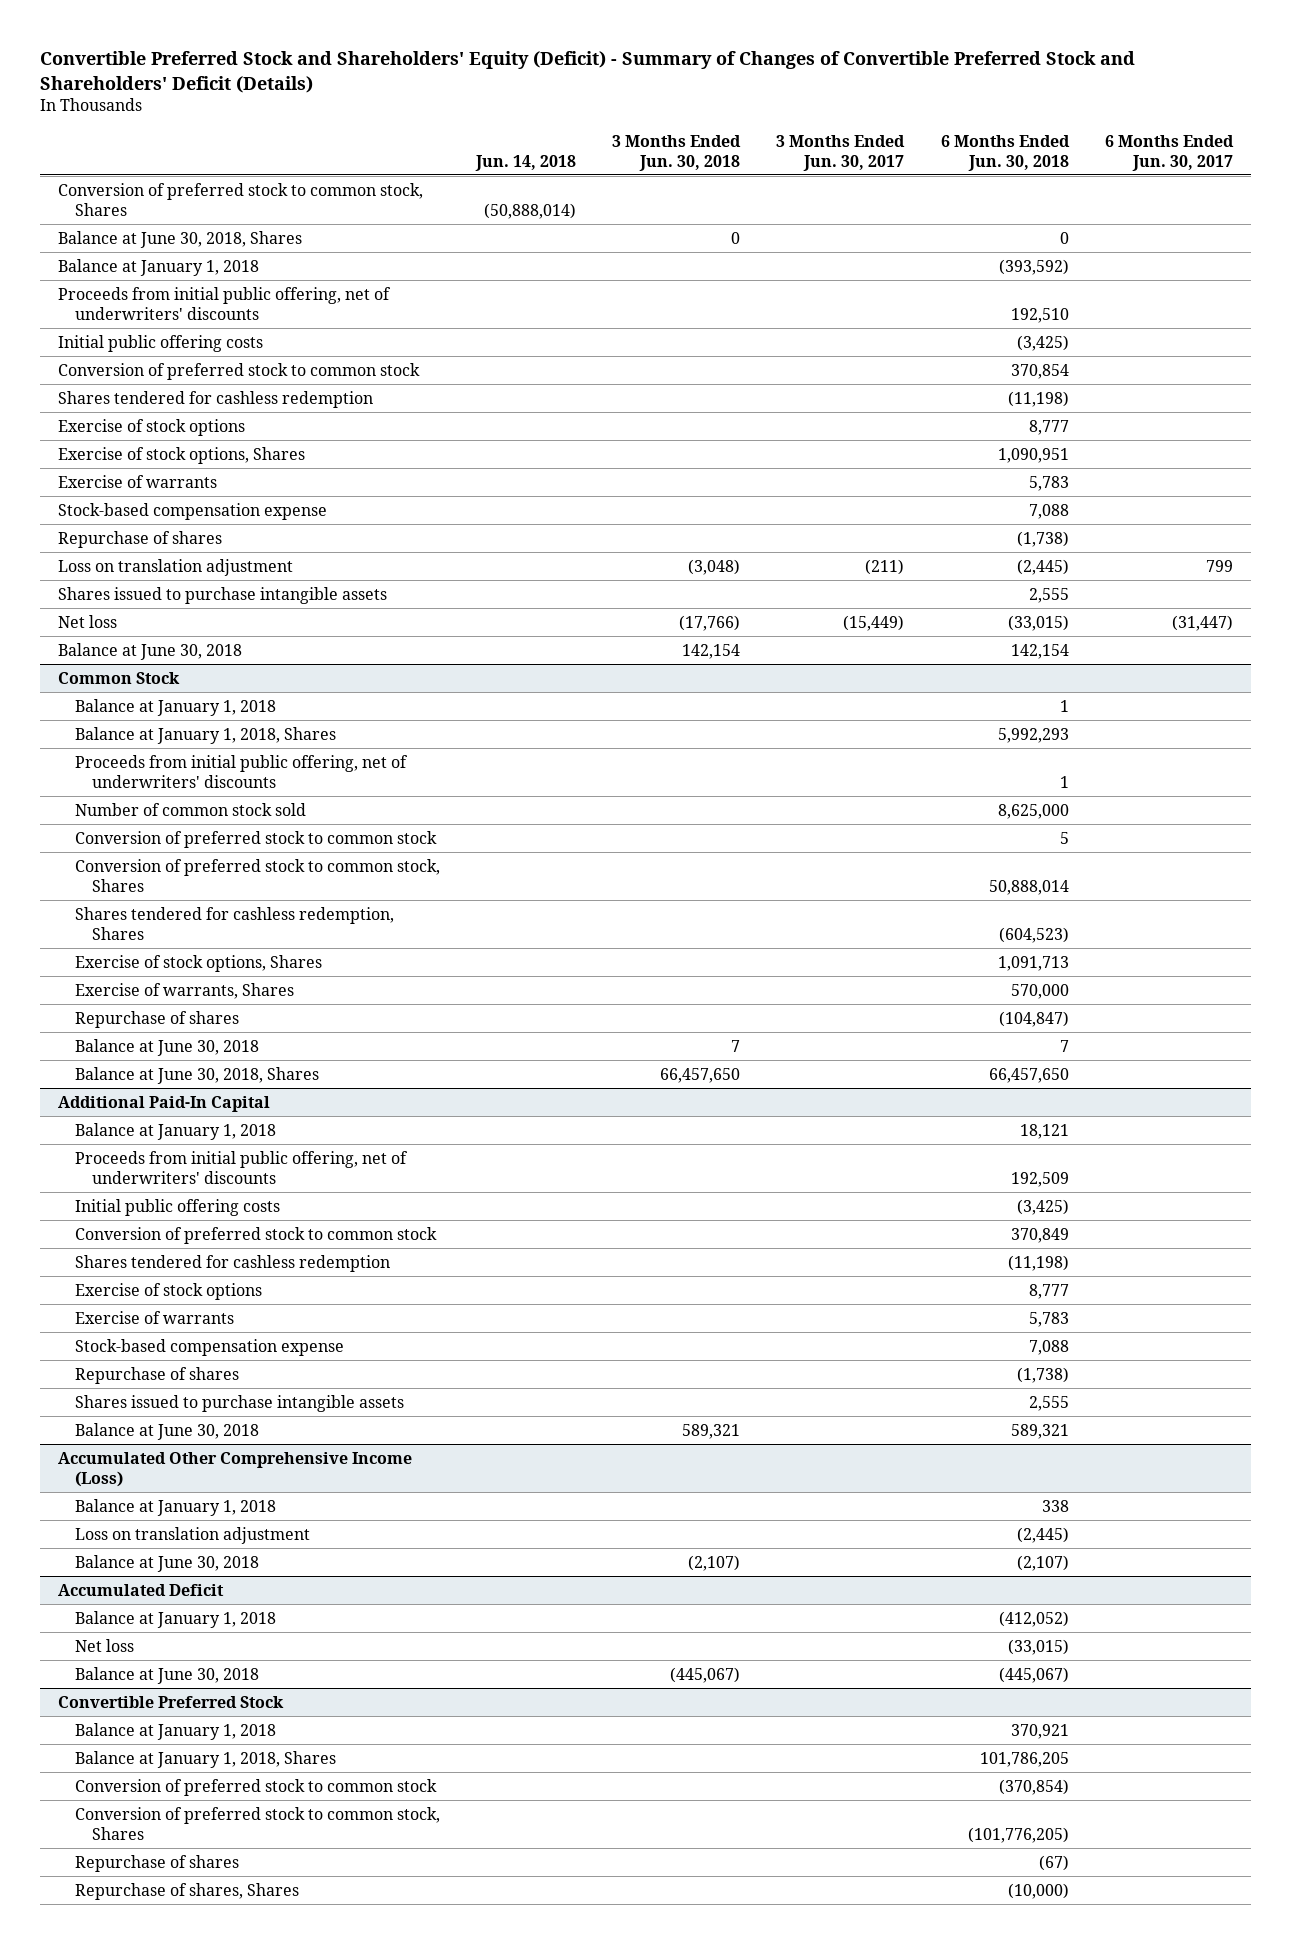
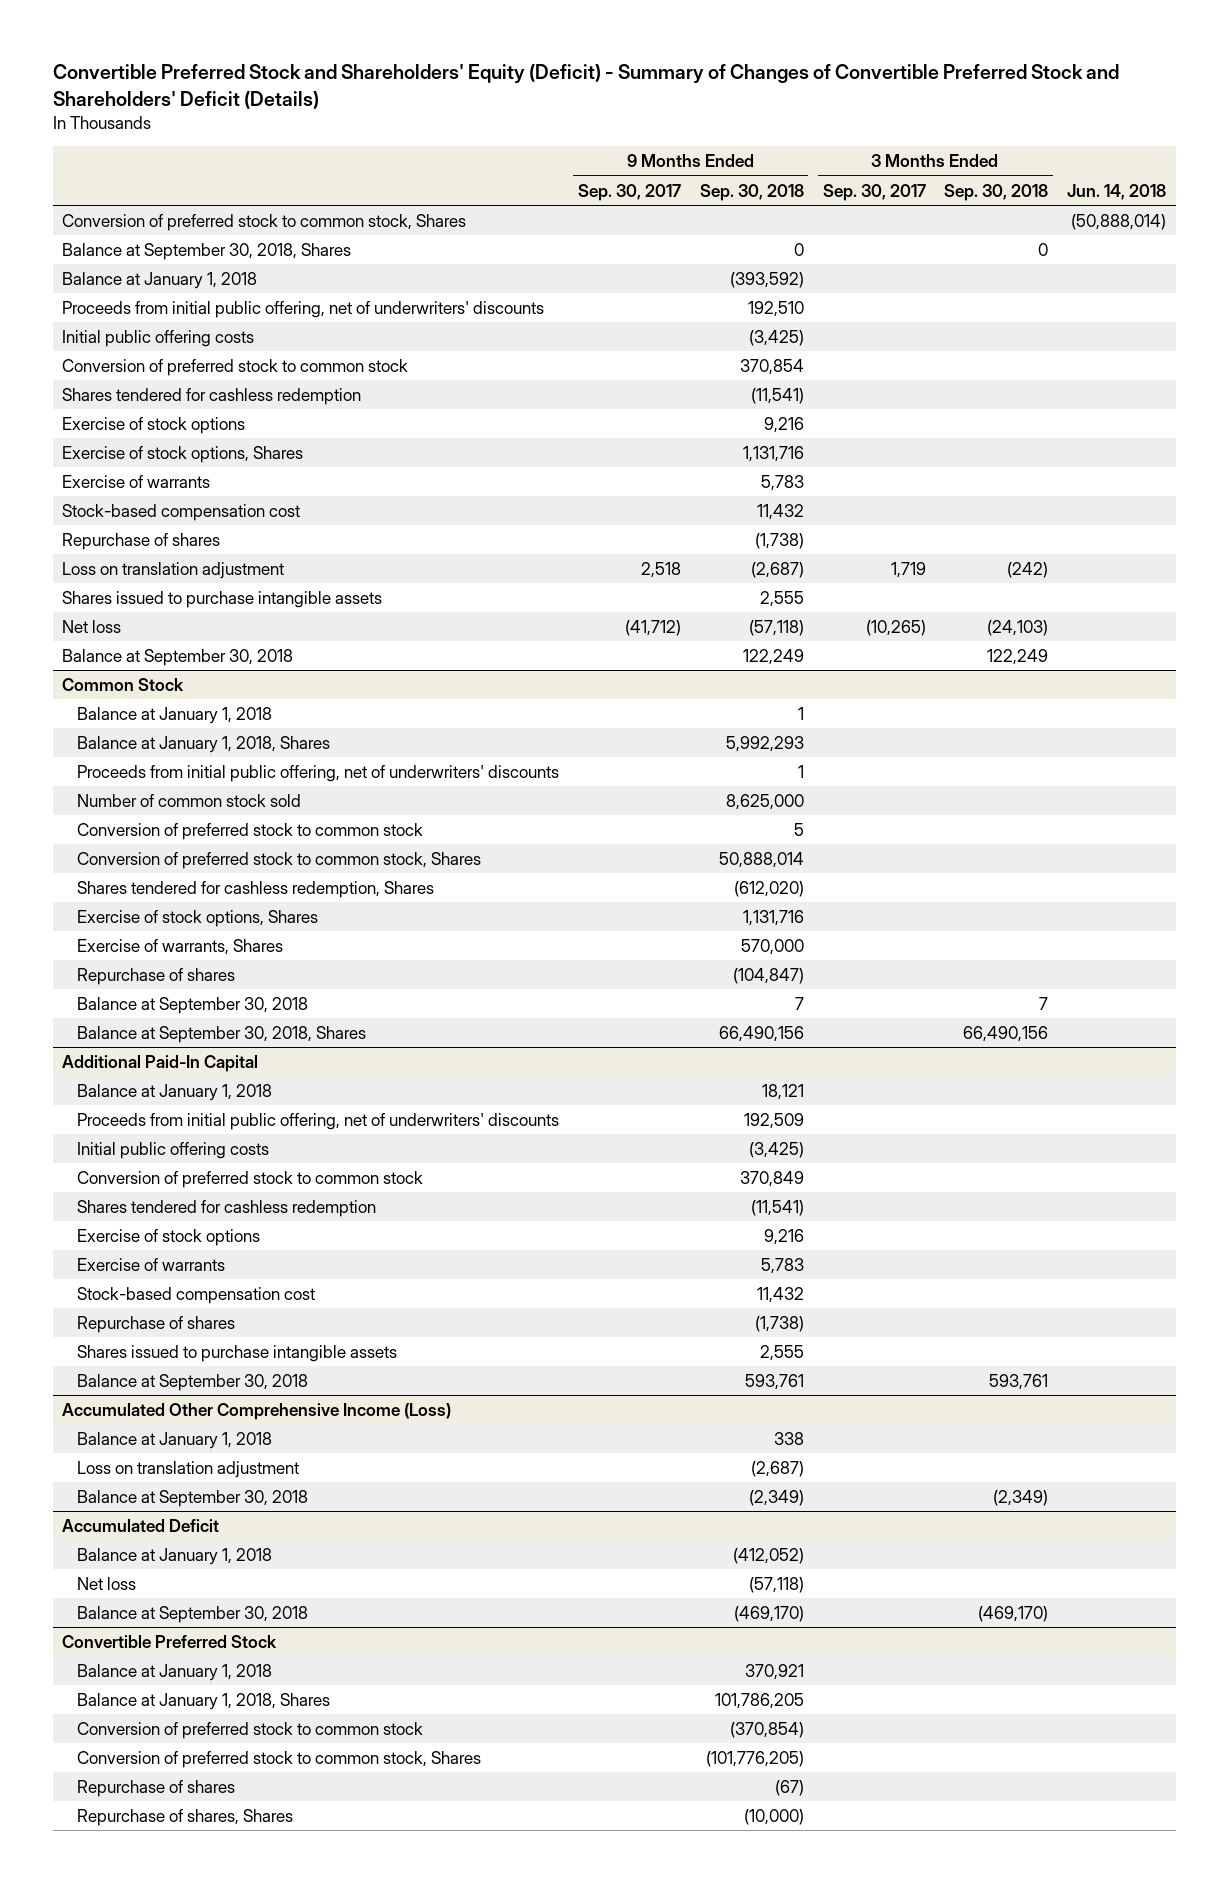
- | Jun. 14, 2018 | 3 Months Ended Jun. 30, 2018 | 3 Months Ended Jun. 30, 2017 | 6 Months Ended Jun. 30, 2018 | 6 Months Ended Jun. 30, 2017
+ | 9 Months Ended Sep. 30, 2017 | 9 Months Ended Sep. 30, 2018 | 3 Months Ended Sep. 30, 2017 | 3 Months Ended Sep. 30, 2018 | Jun. 14, 2018
- Balance at June 30, 2018, Shares | | 0 | | 0 |
+ Balance at September 30, 2018, Shares | | 0 | | 0 |
- Stock-based compensation expense | | | | 7,088 |
+ Stock-based compensation cost | | 11,432 | | |
- Balance at June 30, 2018 | | 142,154 | | 142,154 |
+ Balance at September 30, 2018 | | 122,249 | | 122,249 |
@ Common Stock
- Balance at June 30, 2018 | | 7 | | 7 |
- Balance at June 30, 2018, Shares | | 66,457,650 | | 66,457,650 |
+ Balance at September 30, 2018 | | 7 | | 7 |
+ Balance at September 30, 2018, Shares | | 66,490,156 | | 66,490,156 |
@ Additional Paid-In Capital
- Stock-based compensation expense | | | | 7,088 |
+ Stock-based compensation cost | | 11,432 | | |
- Balance at June 30, 2018 | | 589,321 | | 589,321 |
+ Balance at September 30, 2018 | | 593,761 | | 593,761 |
@ Accumulated Other Comprehensive Income (Loss)
- Balance at June 30, 2018 | | (2,107) | | (2,107) |
+ Balance at September 30, 2018 | | (2,349) | | (2,349) |
@ Accumulated Deficit
- Balance at June 30, 2018 | | (445,067) | | (445,067) |
+ Balance at September 30, 2018 | | (469,170) | | (469,170) |

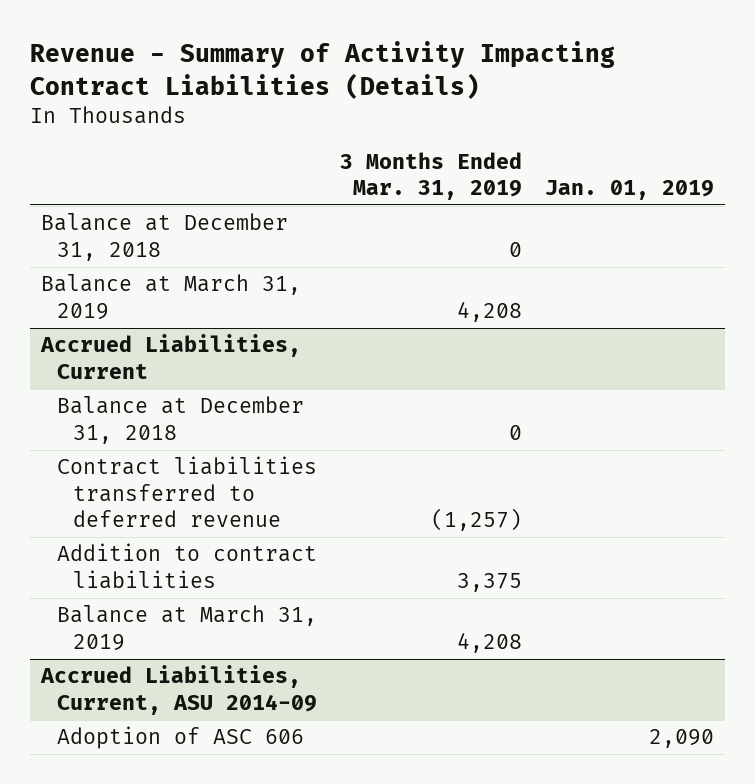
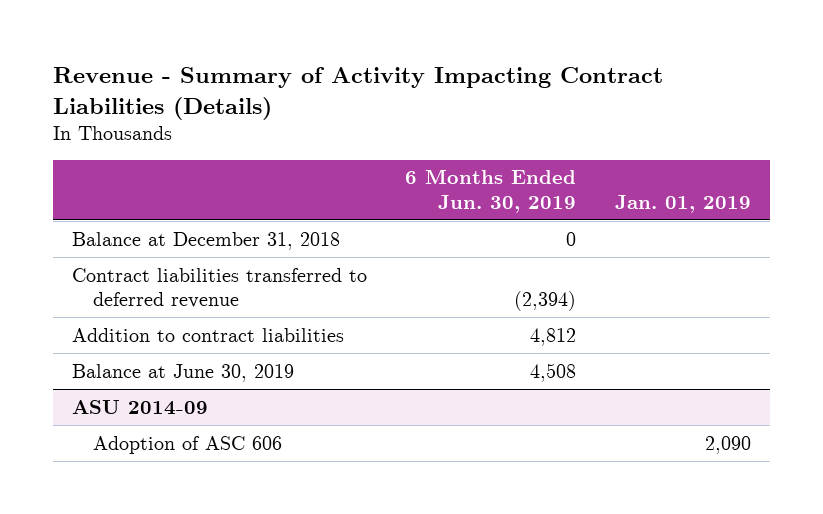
- | 3 Months Ended Mar. 31, 2019 | Jan. 01, 2019
+ | 6 Months Ended Jun. 30, 2019 | Jan. 01, 2019
- Balance at March 31, 2019 | 4,208 |
- Accrued Liabilities, Current
- Balance at December 31, 2018 | 0 |
- Contract liabilities transferred to deferred revenue | (1,257) |
- Addition to contract liabilities | 3,375 |
- Balance at March 31, 2019 | 4,208 |
- Accrued Liabilities, Current, ASU 2014-09
+ Contract liabilities transferred to deferred revenue | (2,394) |
+ Addition to contract liabilities | 4,812 |
+ Balance at June 30, 2019 | 4,508 |
+ ASU 2014-09

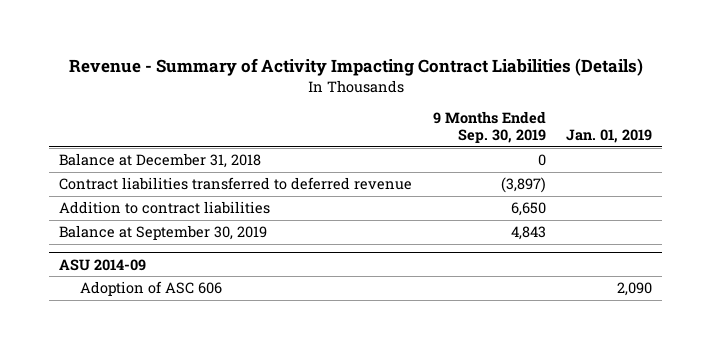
- | 6 Months Ended Jun. 30, 2019 | Jan. 01, 2019
+ | 9 Months Ended Sep. 30, 2019 | Jan. 01, 2019
- Balance at June 30, 2019 | 4,508 |
+ Balance at September 30, 2019 | 4,843 |

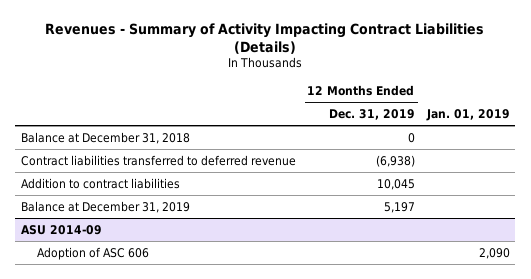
- Revenue - Summary of Activity Impacting Contract Liabilities (Details)
+ Revenues - Summary of Activity Impacting Contract Liabilities (Details)
- | 9 Months Ended Sep. 30, 2019 | Jan. 01, 2019
+ | 12 Months Ended Dec. 31, 2019 | Jan. 01, 2019
- Balance at September 30, 2019 | 4,843 |
+ Balance at December 31, 2019 | 5,197 |

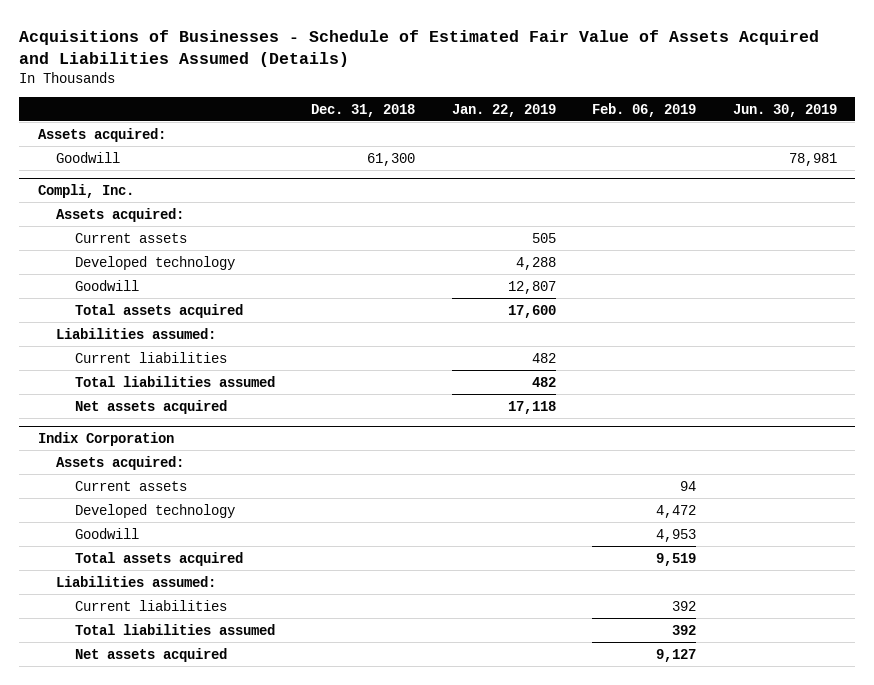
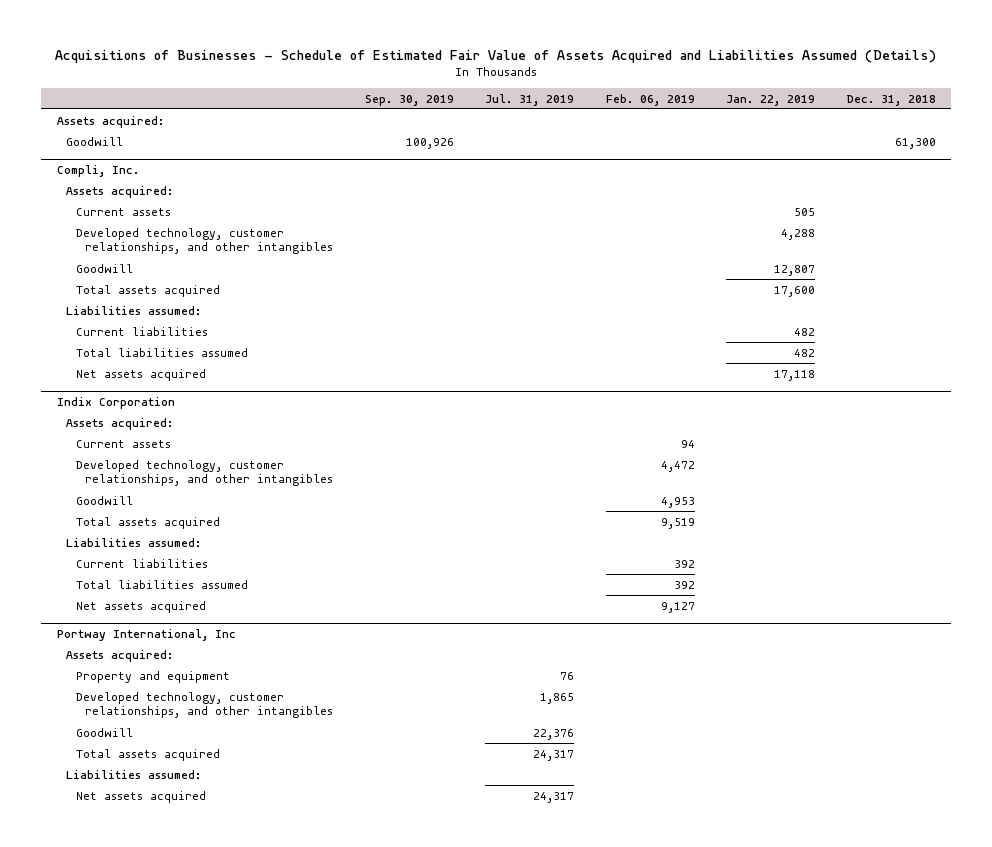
- | Dec. 31, 2018 | Jan. 22, 2019 | Feb. 06, 2019 | Jun. 30, 2019
+ | Sep. 30, 2019 | Jul. 31, 2019 | Feb. 06, 2019 | Jan. 22, 2019 | Dec. 31, 2018
@ Compli, Inc.
- Developed technology | | 4,288 | |
+ Developed technology, customer relationships, and other intangibles | | | | 4,288 |
@ Indix Corporation
- Developed technology | | | 4,472 |
+ Developed technology, customer relationships, and other intangibles | | | 4,472 | |
+ Portway International, Inc
+ Assets acquired:
+ Property and equipment | | 76 | | |
+ Developed technology, customer relationships, and other intangibles | | 1,865 | | |
+ Goodwill | | 22,376 | | |
+ Total assets acquired | | 24,317 | | |
+ Liabilities assumed:
+ Net assets acquired | | 24,317 | | |

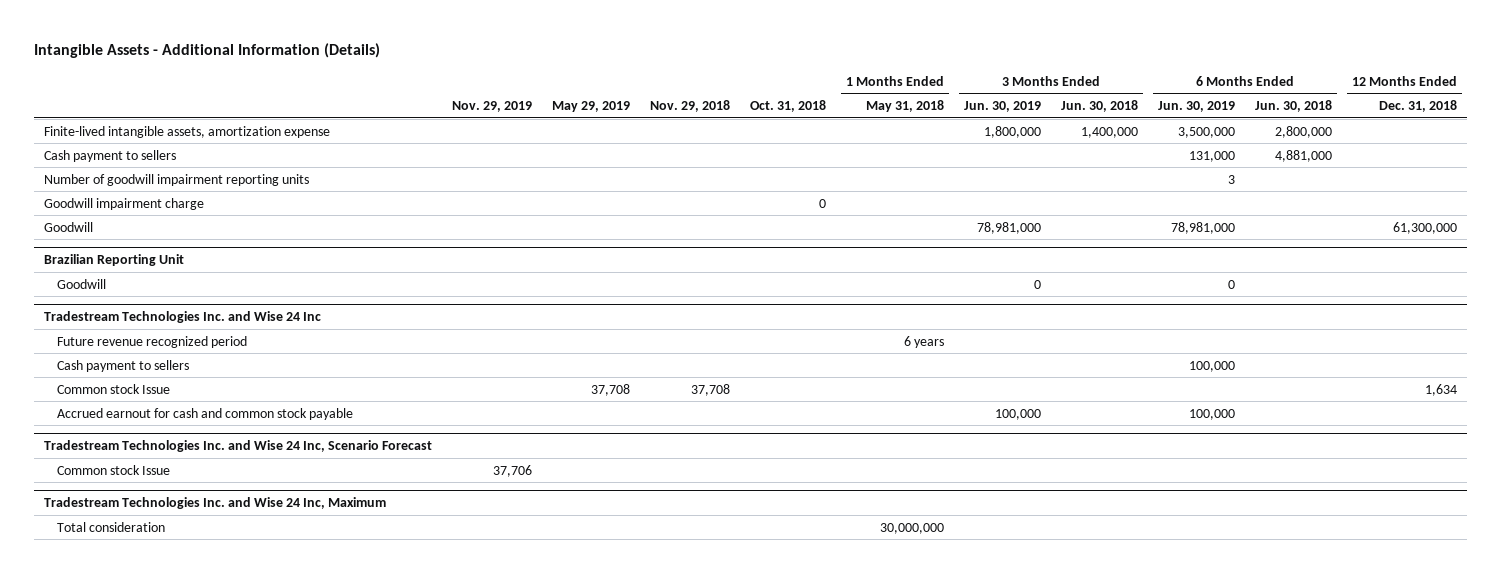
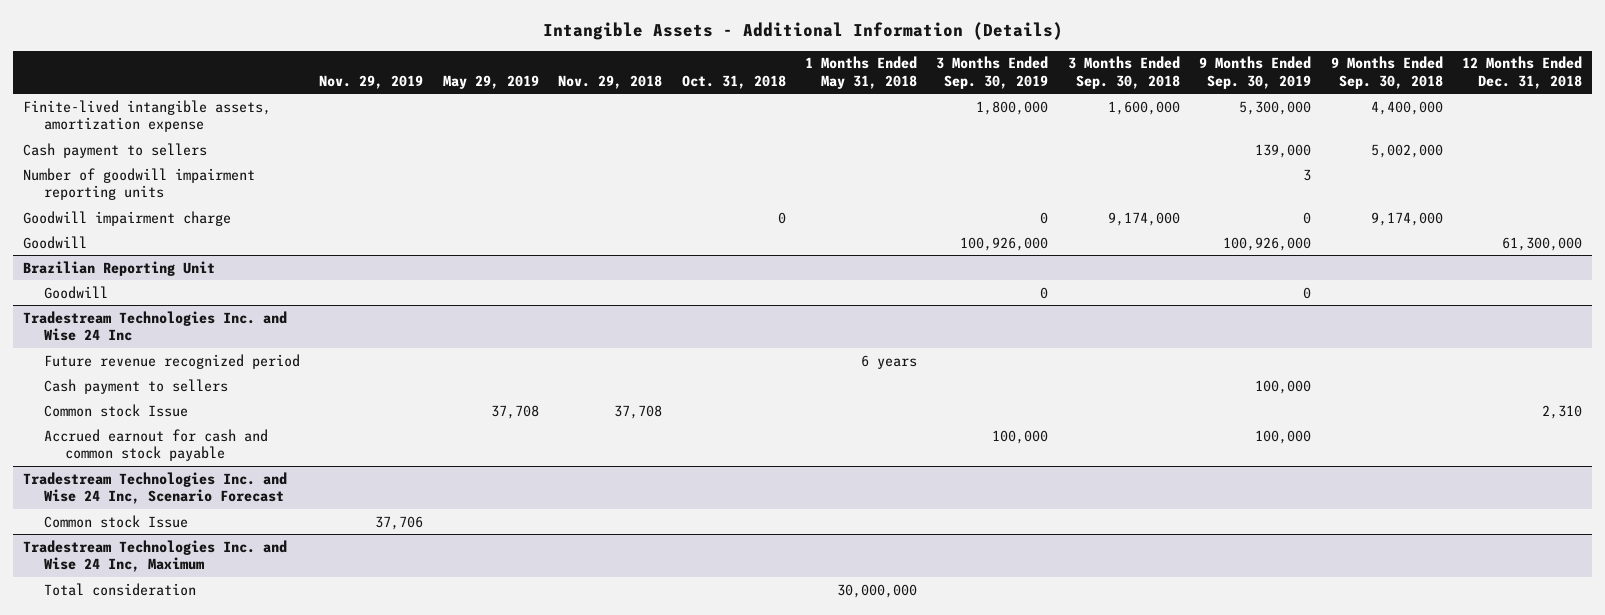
- | Nov. 29, 2019 | May 29, 2019 | Nov. 29, 2018 | Oct. 31, 2018 | 1 Months Ended May 31, 2018 | 3 Months Ended Jun. 30, 2019 | 3 Months Ended Jun. 30, 2018 | 6 Months Ended Jun. 30, 2019 | 6 Months Ended Jun. 30, 2018 | 12 Months Ended Dec. 31, 2018
+ | Nov. 29, 2019 | May 29, 2019 | Nov. 29, 2018 | Oct. 31, 2018 | 1 Months Ended May 31, 2018 | 3 Months Ended Sep. 30, 2019 | 3 Months Ended Sep. 30, 2018 | 9 Months Ended Sep. 30, 2019 | 9 Months Ended Sep. 30, 2018 | 12 Months Ended Dec. 31, 2018
@ Tradestream Technologies Inc. and Wise 24 Inc
- Common stock Issue | | 37,708 | 37,708 | | | | | | | 1,634
+ Common stock Issue | | 37,708 | 37,708 | | | | | | | 2,310

